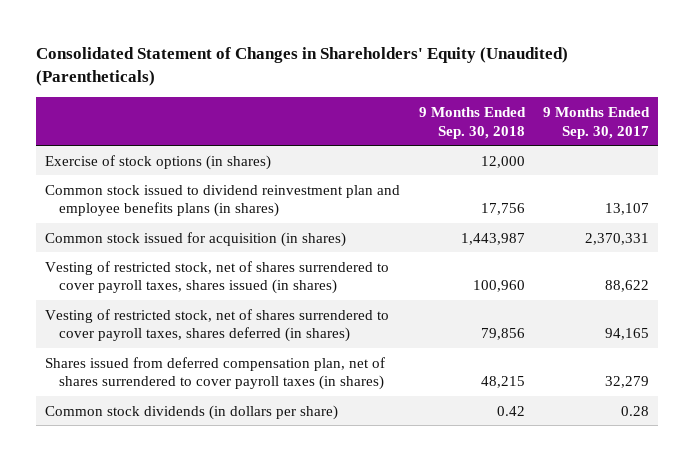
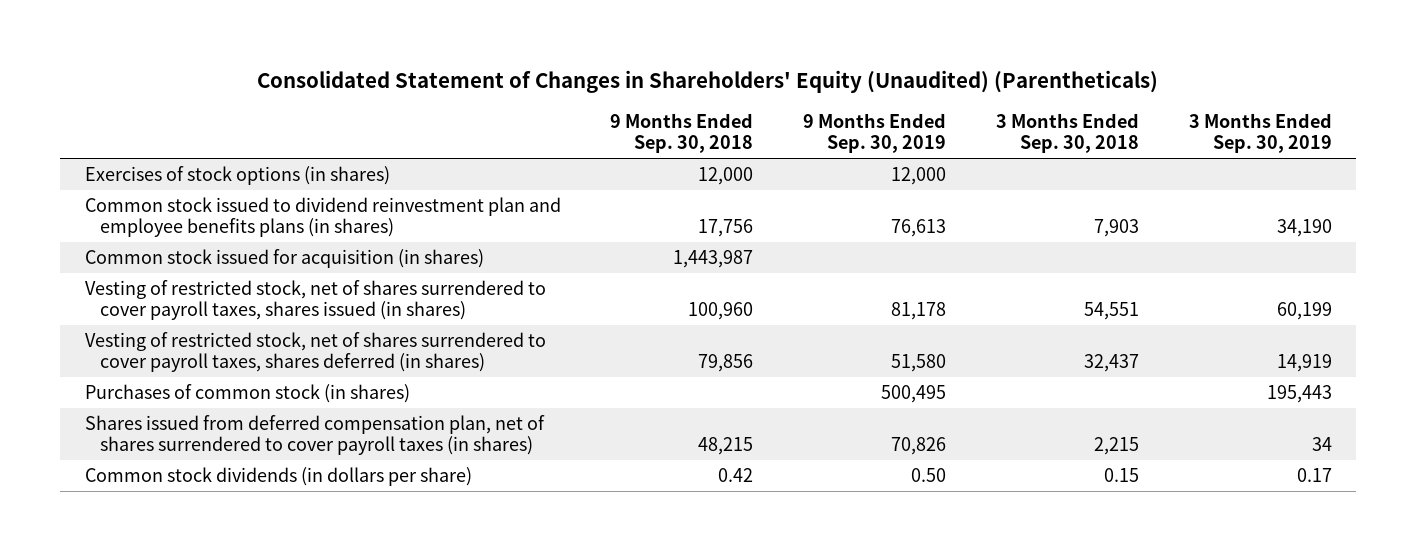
- | 9 Months Ended Sep. 30, 2018 | 9 Months Ended Sep. 30, 2017
+ | 9 Months Ended Sep. 30, 2018 | 9 Months Ended Sep. 30, 2019 | 3 Months Ended Sep. 30, 2018 | 3 Months Ended Sep. 30, 2019
- Exercise of stock options (in shares) | 12,000 |
+ Exercises of stock options (in shares) | 12,000 | 12,000 | |
+ Purchases of common stock (in shares) | | 500,495 | | 195,443

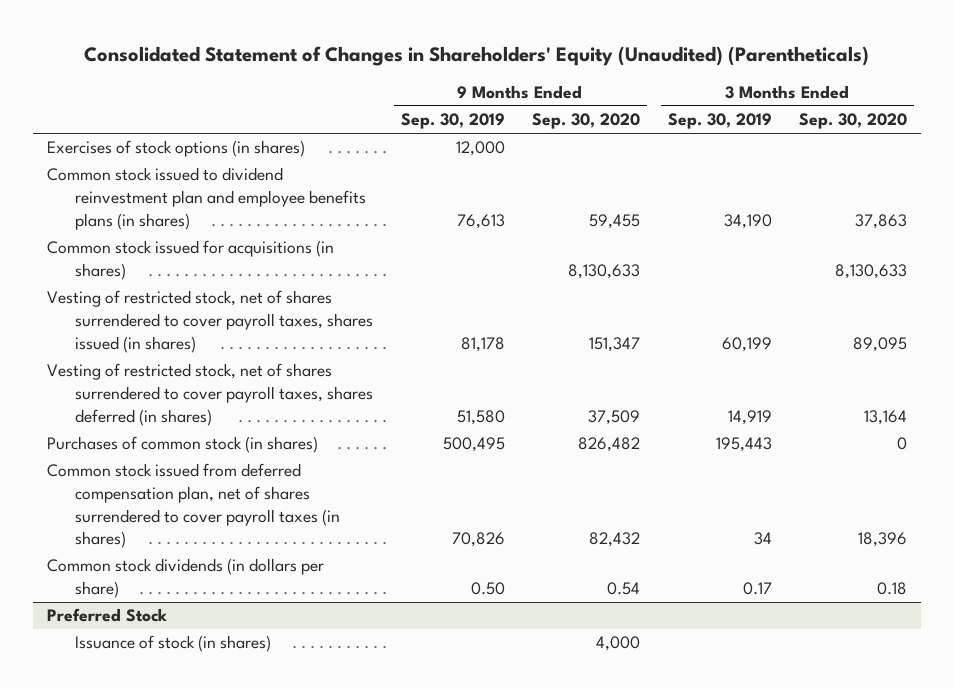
- | 9 Months Ended Sep. 30, 2018 | 9 Months Ended Sep. 30, 2019 | 3 Months Ended Sep. 30, 2018 | 3 Months Ended Sep. 30, 2019
+ | 9 Months Ended Sep. 30, 2019 | 9 Months Ended Sep. 30, 2020 | 3 Months Ended Sep. 30, 2019 | 3 Months Ended Sep. 30, 2020
- Common stock issued for acquisition (in shares) | 1,443,987 | | |
+ Common stock issued for acquisitions (in shares) | | 8,130,633 | | 8,130,633
- Shares issued from deferred compensation plan, net of shares surrendered to cover payroll taxes (in shares) | 48,215 | 70,826 | 2,215 | 34
+ Common stock issued from deferred compensation plan, net of shares surrendered to cover payroll taxes (in shares) | 70,826 | 82,432 | 34 | 18,396
+ Preferred Stock
+ Issuance of stock (in shares) | | 4,000 | |

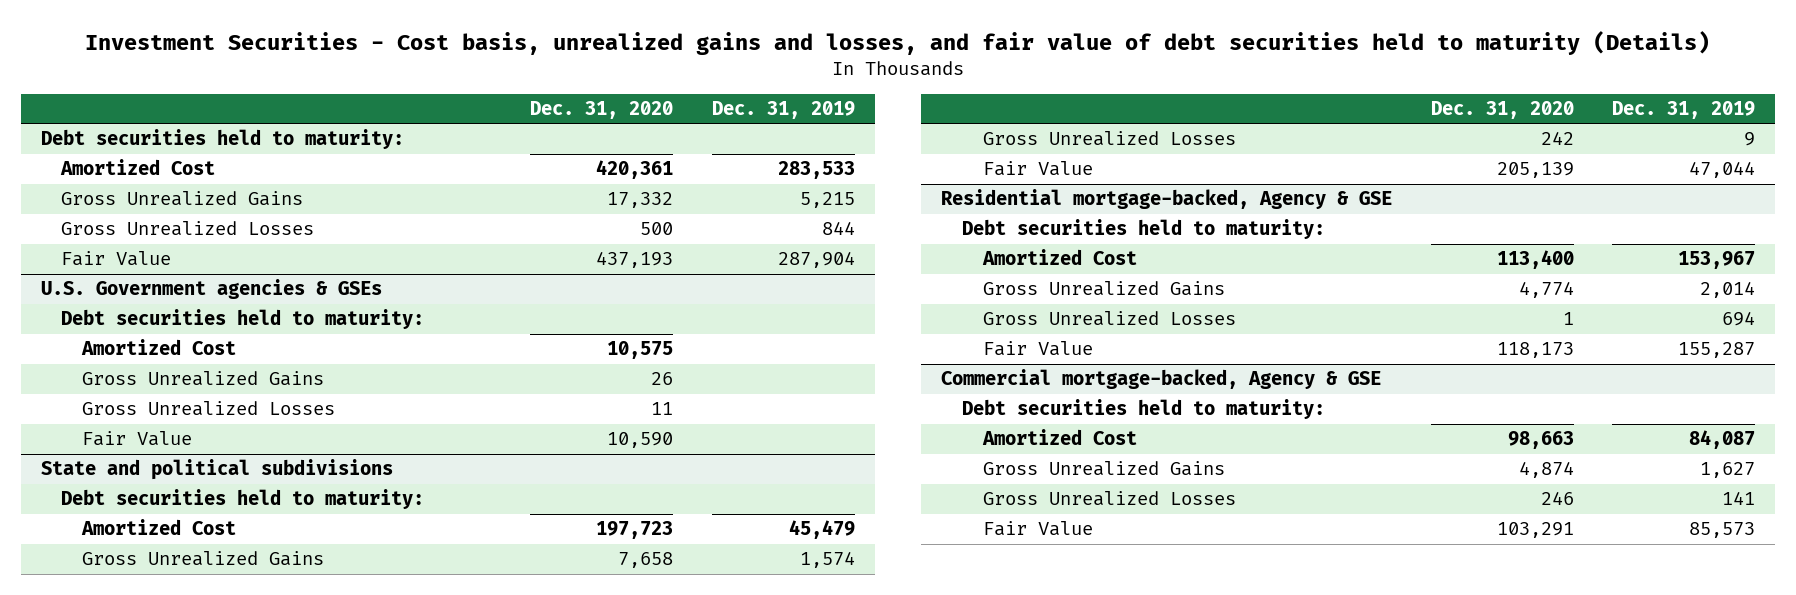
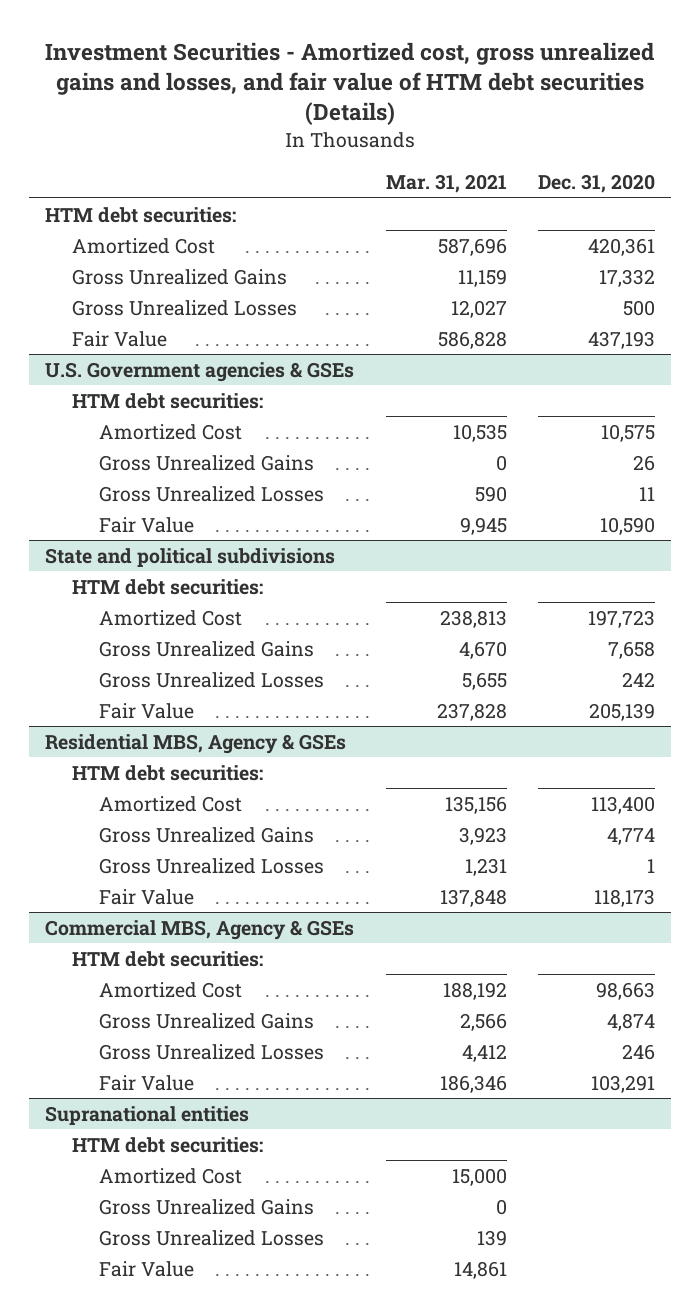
- Investment Securities - Cost basis, unrealized gains and losses, and fair value of debt securities held to maturity (Details)
+ Investment Securities - Amortized cost, gross unrealized gains and losses, and fair value of HTM debt securities (Details)
- | Dec. 31, 2020 | Dec. 31, 2019
+ | Mar. 31, 2021 | Dec. 31, 2020
- Debt securities held to maturity:
+ HTM debt securities:
@ U.S. Government agencies & GSEs
- Debt securities held to maturity:
+ HTM debt securities:
@ State and political subdivisions
- Debt securities held to maturity:
+ HTM debt securities:
- Residential mortgage-backed, Agency & GSE
- Debt securities held to maturity:
+ Residential MBS, Agency & GSEs
+ HTM debt securities:
- Commercial mortgage-backed, Agency & GSE
- Debt securities held to maturity:
+ Commercial MBS, Agency & GSEs
+ HTM debt securities:
+ Supranational entities
+ HTM debt securities:
+ Amortized Cost | 15,000 |
+ Gross Unrealized Gains | 0 |
+ Gross Unrealized Losses | 139 |
+ Fair Value | 14,861 |

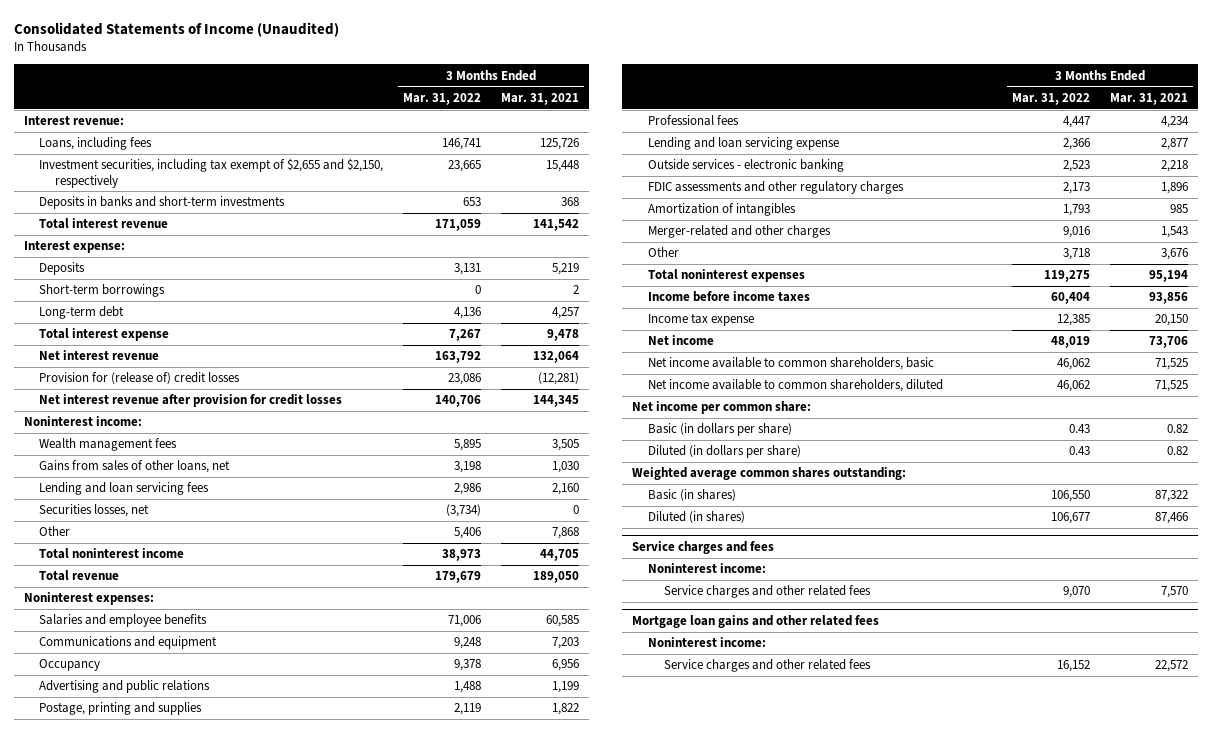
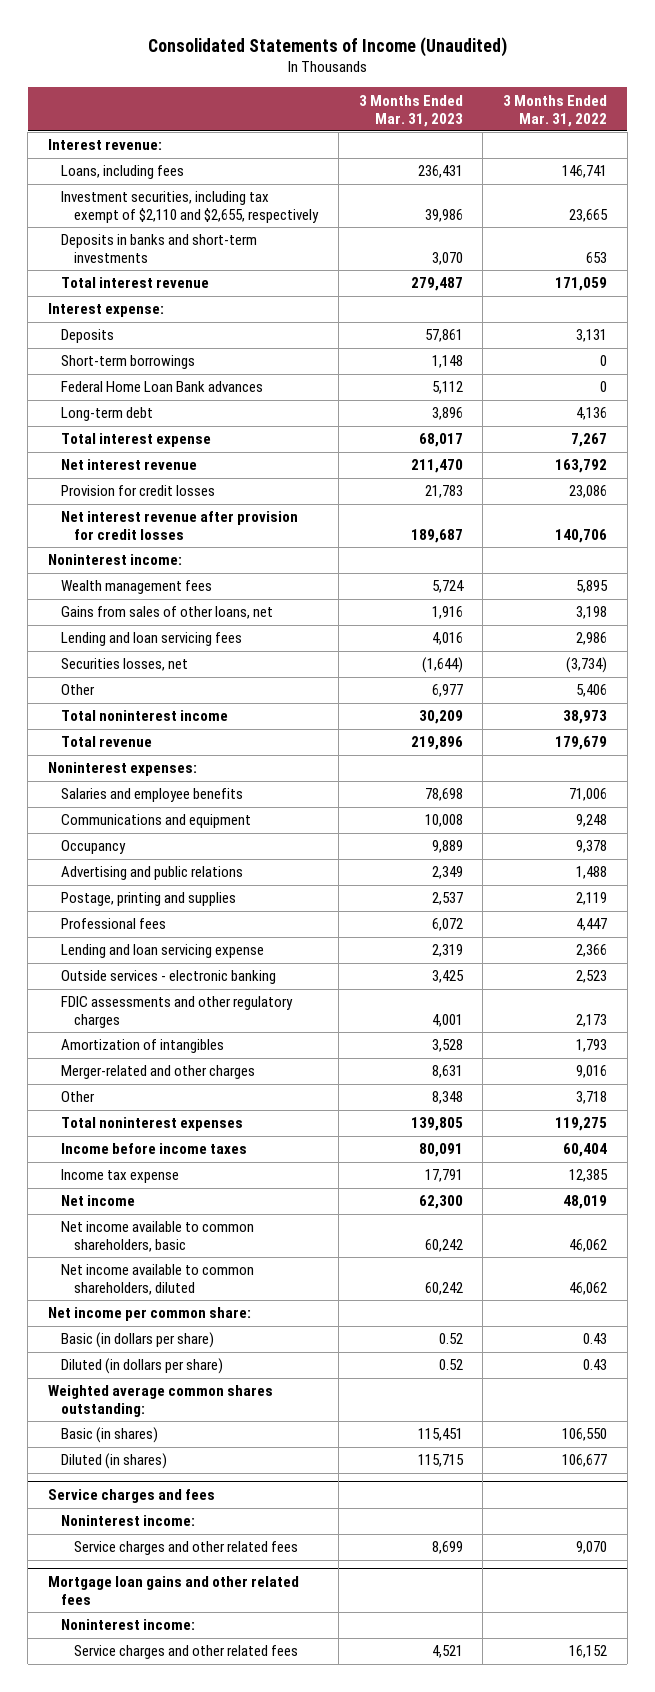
- | 3 Months Ended Mar. 31, 2022 | 3 Months Ended Mar. 31, 2021
+ | 3 Months Ended Mar. 31, 2023 | 3 Months Ended Mar. 31, 2022
- Investment securities, including tax exempt of $2,655 and $2,150, respectively | 23,665 | 15,448
+ Investment securities, including tax exempt of $2,110 and $2,655, respectively | 39,986 | 23,665
+ Federal Home Loan Bank advances | 5,112 | 0
- Provision for (release of) credit losses | 23,086 | (12,281)
+ Provision for credit losses | 21,783 | 23,086

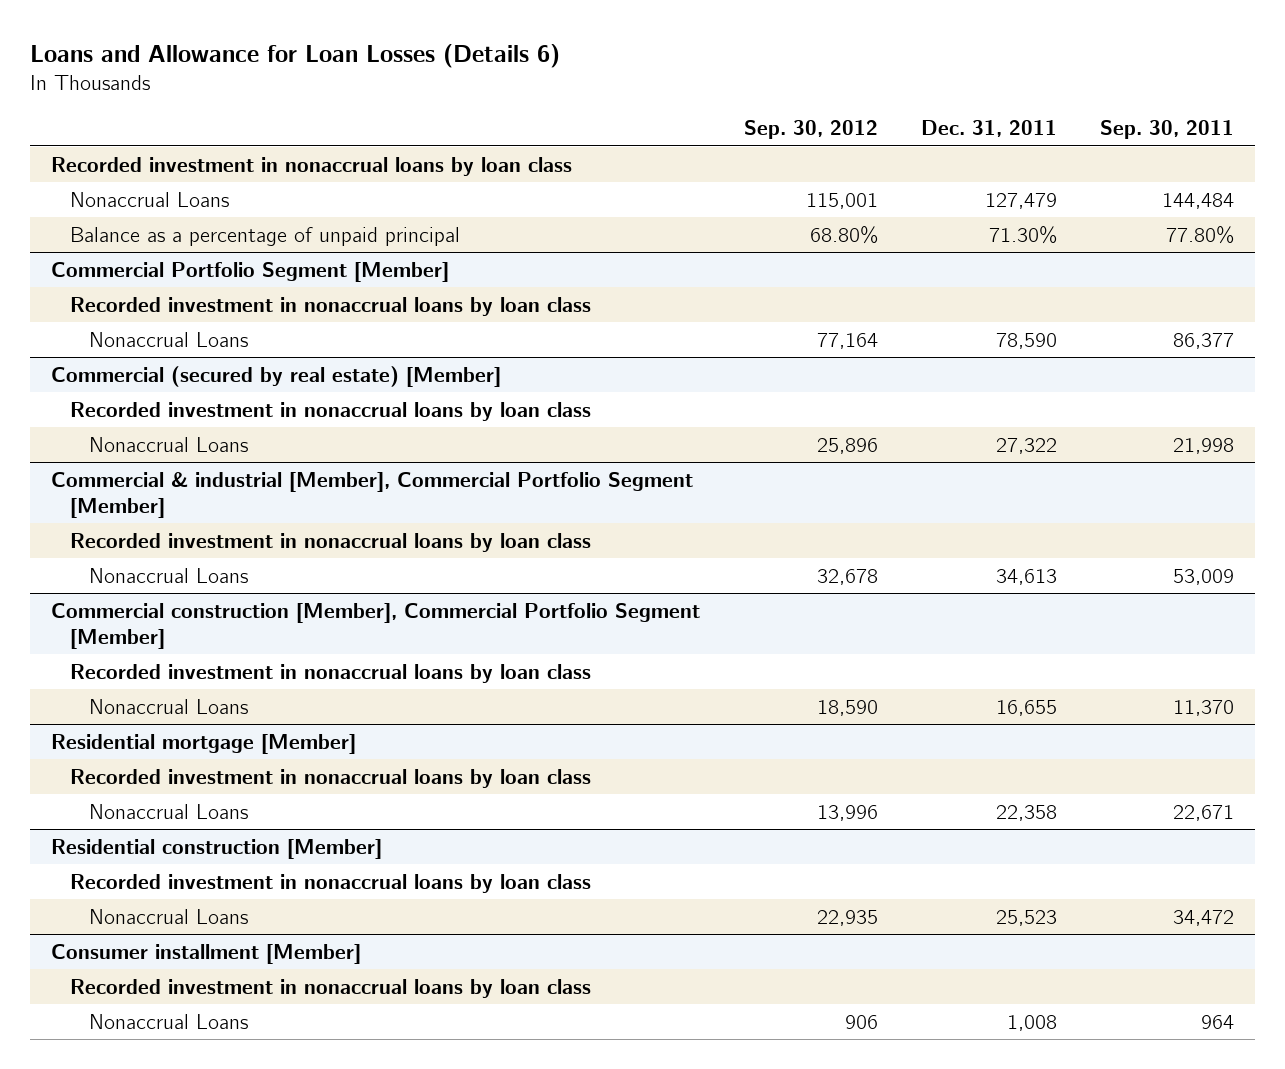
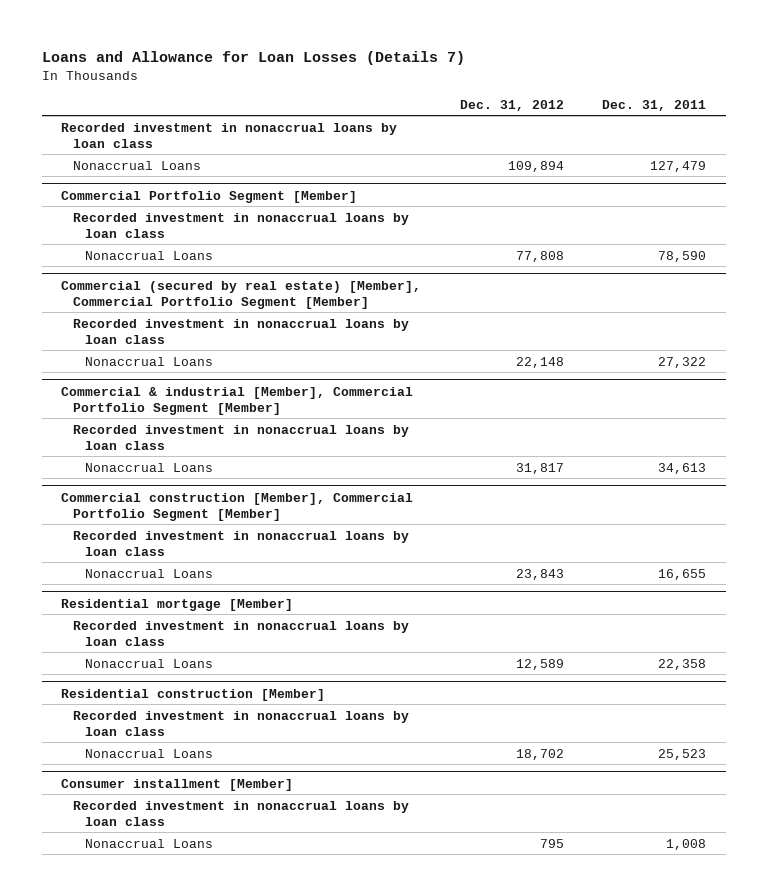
- Loans and Allowance for Loan Losses (Details 6)
+ Loans and Allowance for Loan Losses (Details 7)
- | Sep. 30, 2012 | Dec. 31, 2011 | Sep. 30, 2011
+ | Dec. 31, 2012 | Dec. 31, 2011
- Balance as a percentage of unpaid principal | 68.80% | 71.30% | 77.80%
- Commercial (secured by real estate) [Member]
+ Commercial (secured by real estate) [Member], Commercial Portfolio Segment [Member]

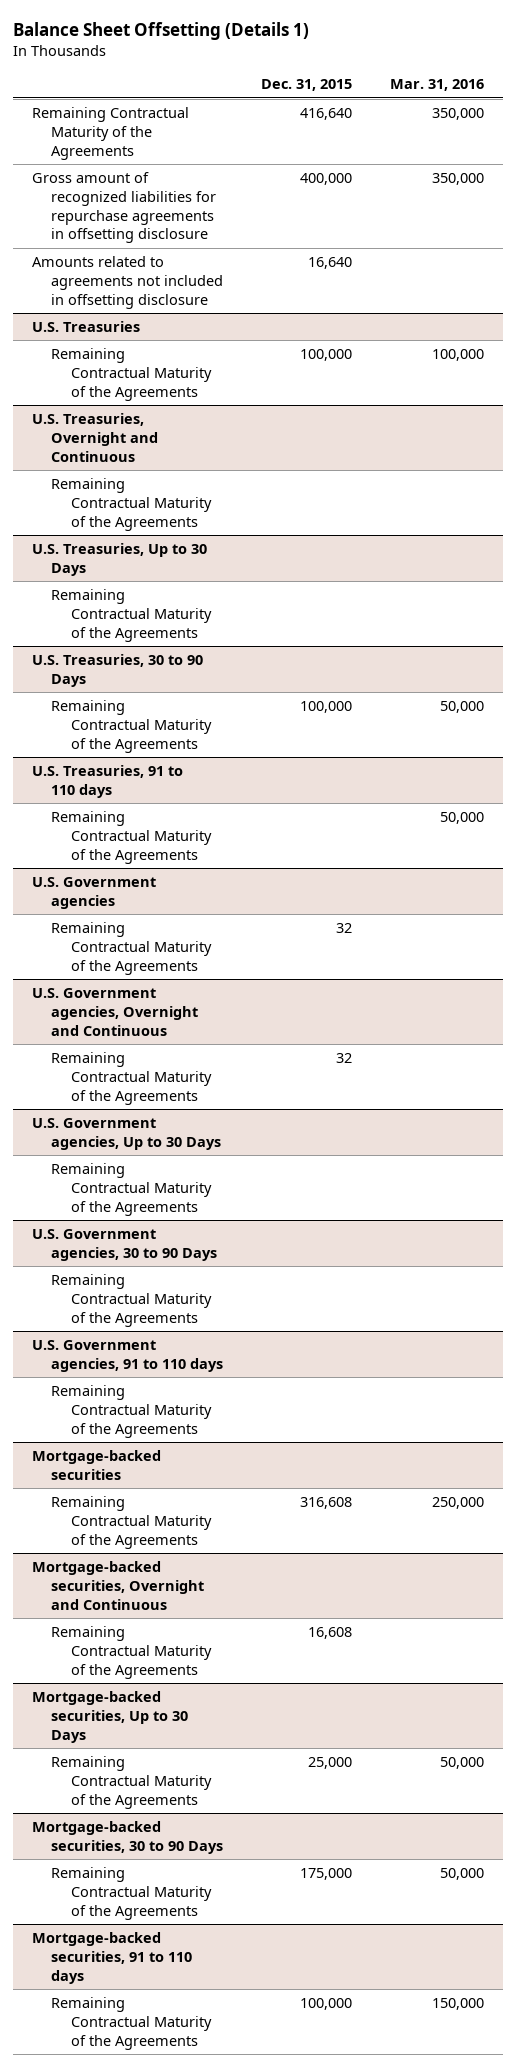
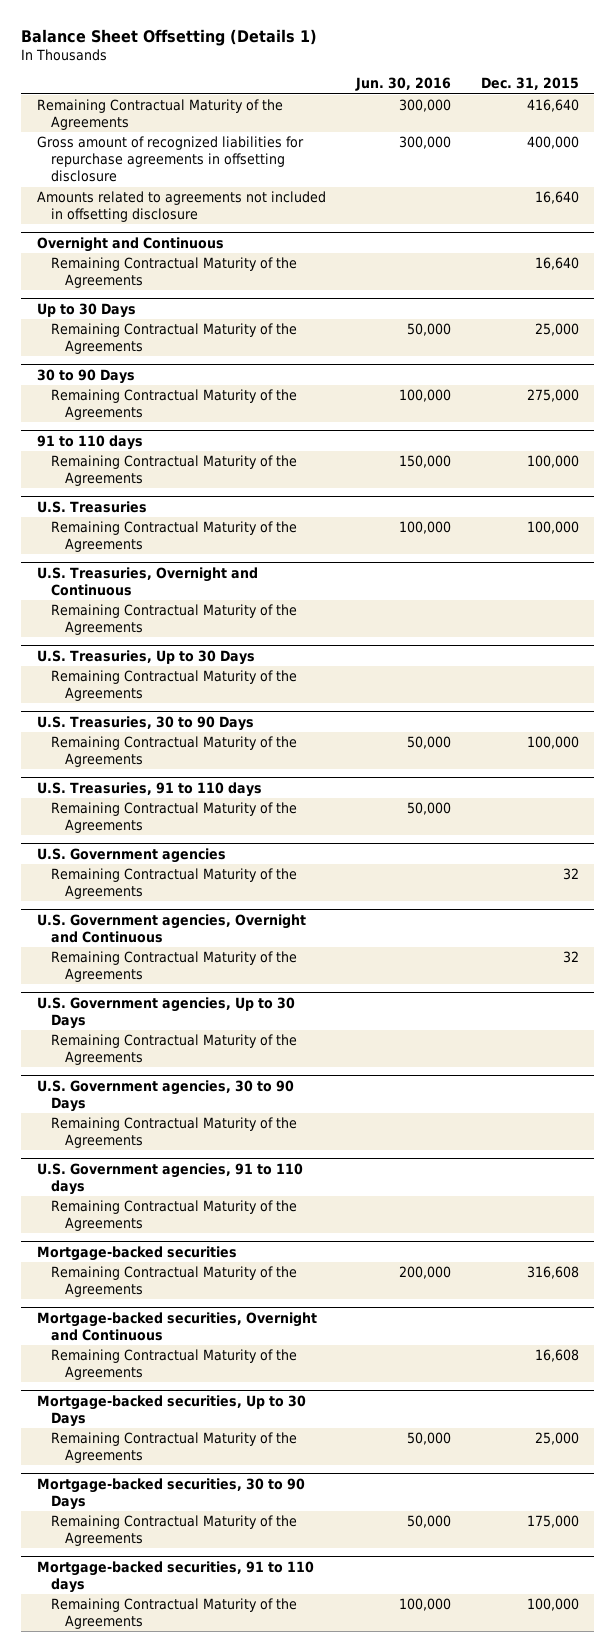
- | Dec. 31, 2015 | Mar. 31, 2016
+ | Jun. 30, 2016 | Dec. 31, 2015
+ Overnight and Continuous
+ Remaining Contractual Maturity of the Agreements | | 16,640
+ Up to 30 Days
+ Remaining Contractual Maturity of the Agreements | 50,000 | 25,000
+ 30 to 90 Days
+ Remaining Contractual Maturity of the Agreements | 100,000 | 275,000
+ 91 to 110 days
+ Remaining Contractual Maturity of the Agreements | 150,000 | 100,000

